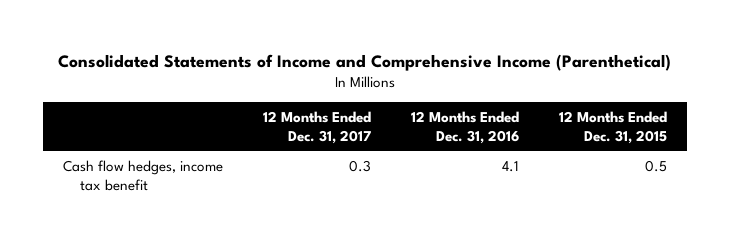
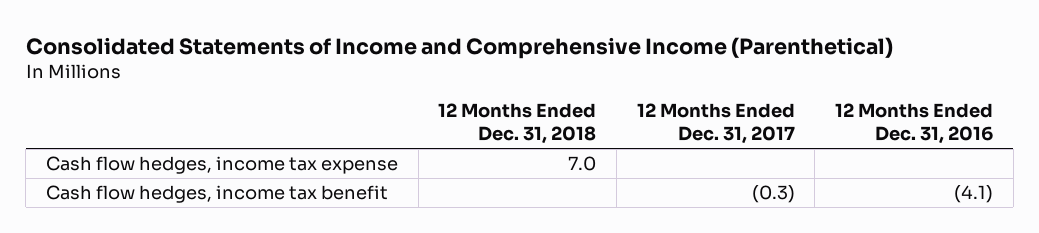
- | 12 Months Ended Dec. 31, 2017 | 12 Months Ended Dec. 31, 2016 | 12 Months Ended Dec. 31, 2015
+ | 12 Months Ended Dec. 31, 2018 | 12 Months Ended Dec. 31, 2017 | 12 Months Ended Dec. 31, 2016
- Cash flow hedges, income tax benefit | 0.3 | 4.1 | 0.5
+ Cash flow hedges, income tax expense | 7.0 | |
+ Cash flow hedges, income tax benefit | | (0.3) | (4.1)

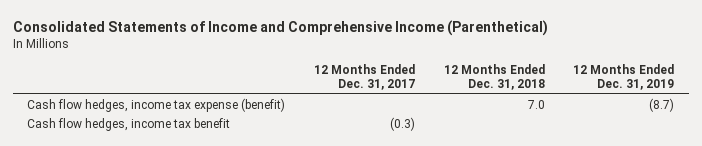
- | 12 Months Ended Dec. 31, 2018 | 12 Months Ended Dec. 31, 2017 | 12 Months Ended Dec. 31, 2016
+ | 12 Months Ended Dec. 31, 2017 | 12 Months Ended Dec. 31, 2018 | 12 Months Ended Dec. 31, 2019
- Cash flow hedges, income tax expense | 7.0 | |
+ Cash flow hedges, income tax expense (benefit) | | 7.0 | (8.7)

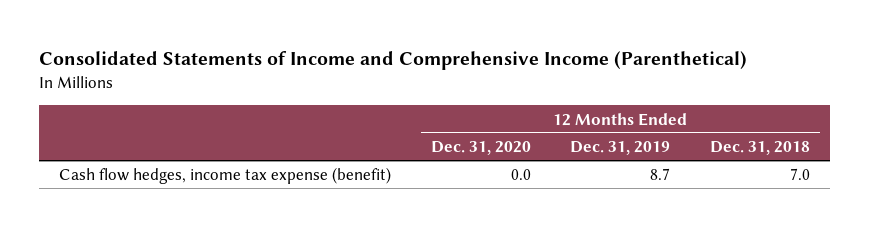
- | 12 Months Ended Dec. 31, 2017 | 12 Months Ended Dec. 31, 2018 | 12 Months Ended Dec. 31, 2019
+ | 12 Months Ended Dec. 31, 2020 | 12 Months Ended Dec. 31, 2019 | 12 Months Ended Dec. 31, 2018
- Cash flow hedges, income tax expense (benefit) | | 7.0 | (8.7)
- Cash flow hedges, income tax benefit | (0.3) | |
+ Cash flow hedges, income tax expense (benefit) | 0.0 | 8.7 | 7.0

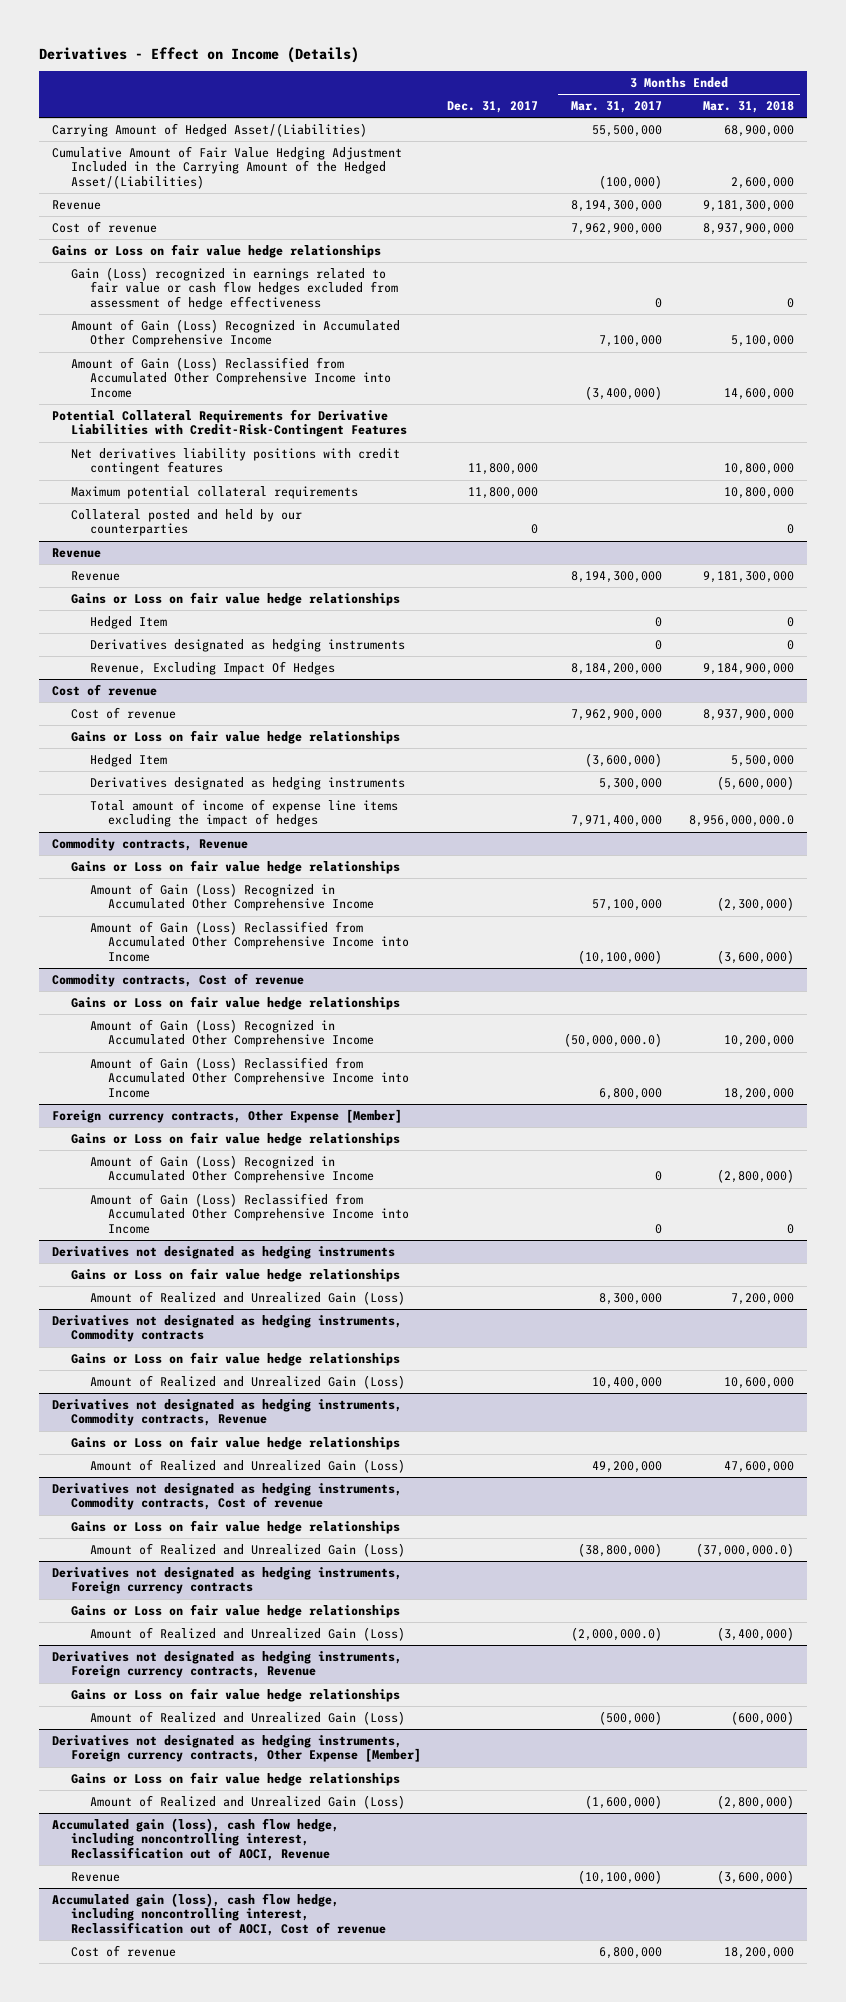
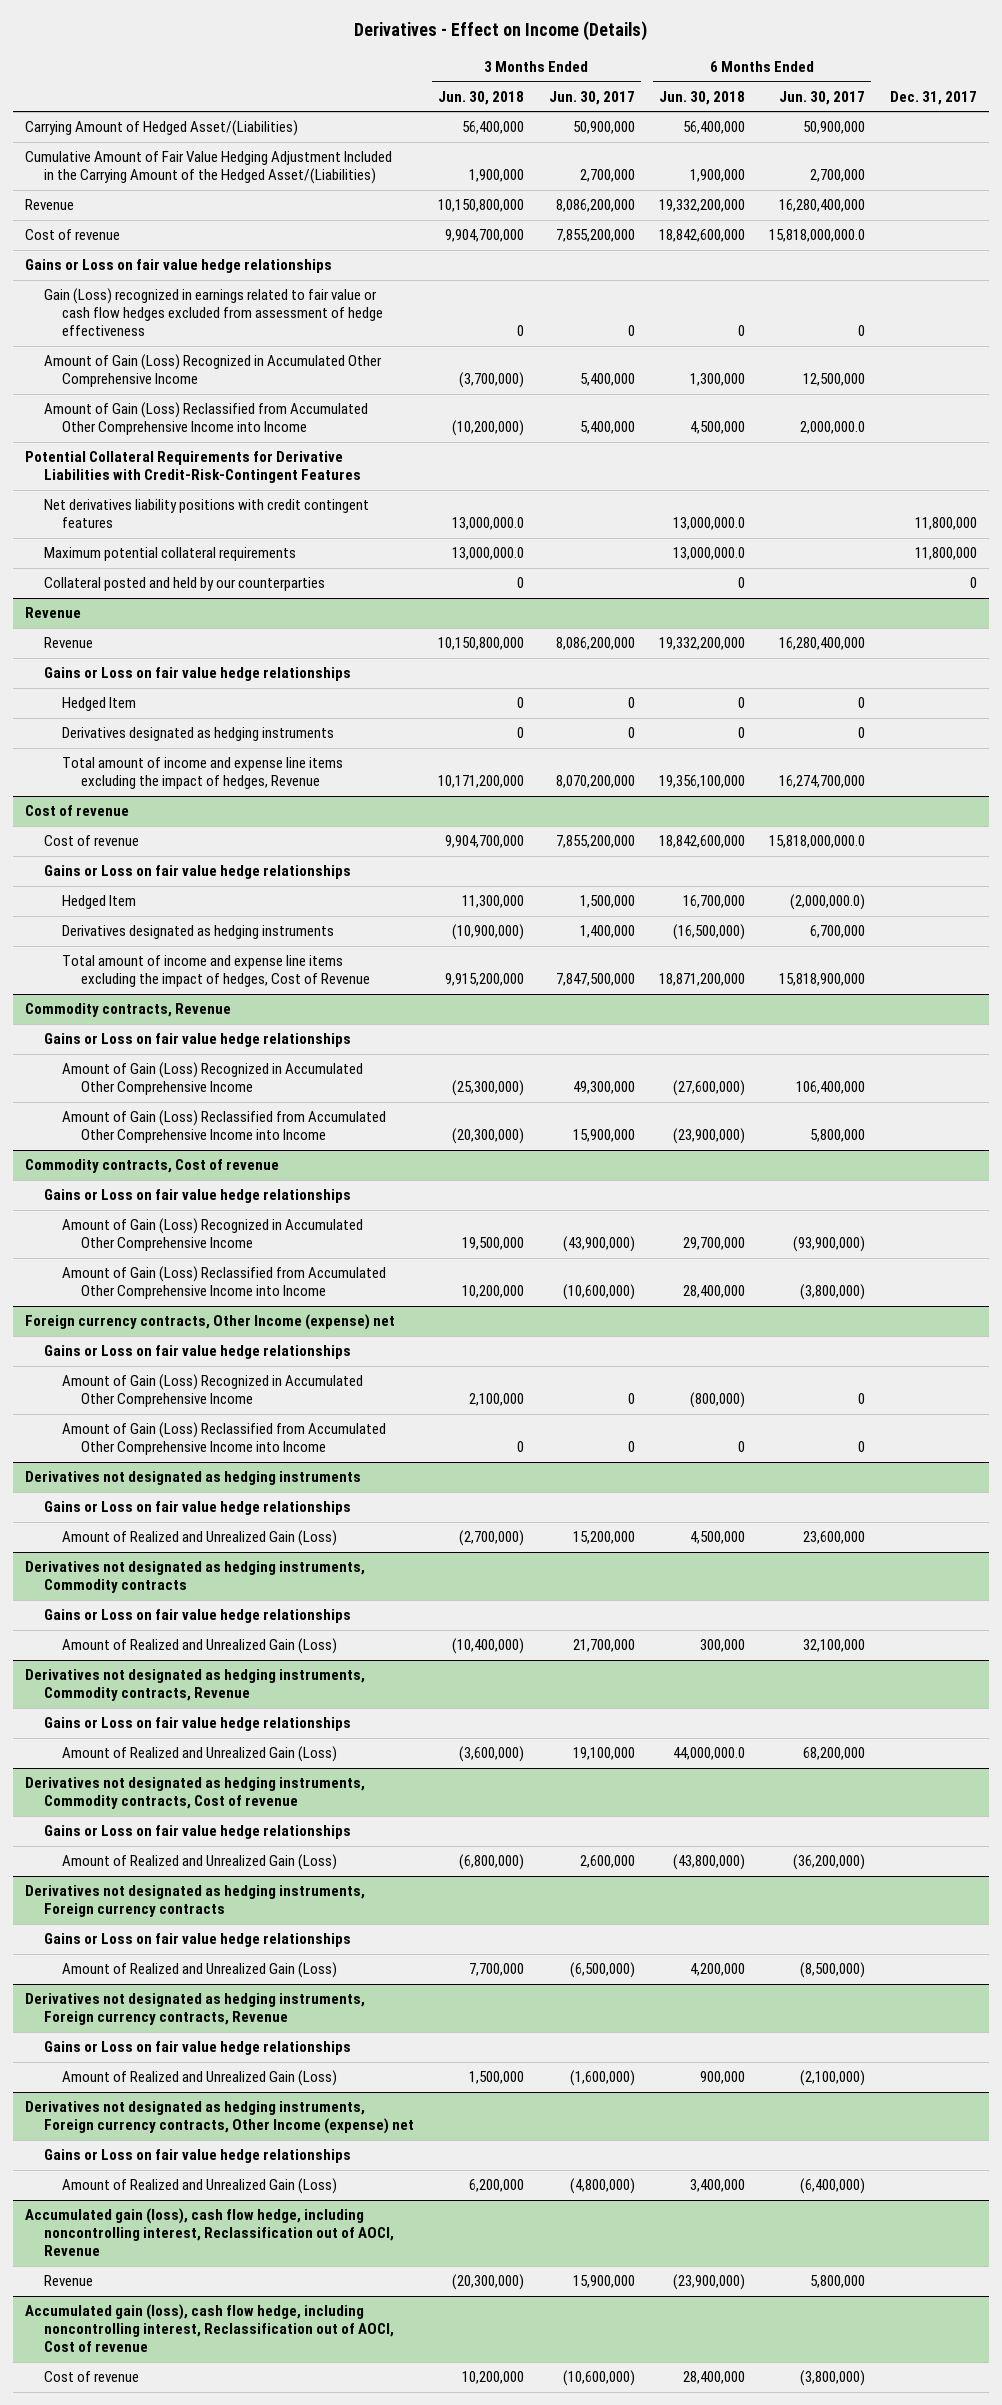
- | Dec. 31, 2017 | 3 Months Ended Mar. 31, 2017 | 3 Months Ended Mar. 31, 2018
+ | 3 Months Ended Jun. 30, 2018 | 3 Months Ended Jun. 30, 2017 | 6 Months Ended Jun. 30, 2018 | 6 Months Ended Jun. 30, 2017 | Dec. 31, 2017
@ Revenue
- Revenue, Excluding Impact Of Hedges | | 8,184,200,000 | 9,184,900,000
+ Total amount of income and expense line items excluding the impact of hedges, Revenue | 10,171,200,000 | 8,070,200,000 | 19,356,100,000 | 16,274,700,000 |
@ Cost of revenue
- Total amount of income of expense line items excluding the impact of hedges | | 7,971,400,000 | 8,956,000,000.0
+ Total amount of income and expense line items excluding the impact of hedges, Cost of Revenue | 9,915,200,000 | 7,847,500,000 | 18,871,200,000 | 15,818,900,000 |
- Foreign currency contracts, Other Expense [Member]
+ Foreign currency contracts, Other Income (expense) net
- Derivatives not designated as hedging instruments, Foreign currency contracts, Other Expense [Member]
+ Derivatives not designated as hedging instruments, Foreign currency contracts, Other Income (expense) net

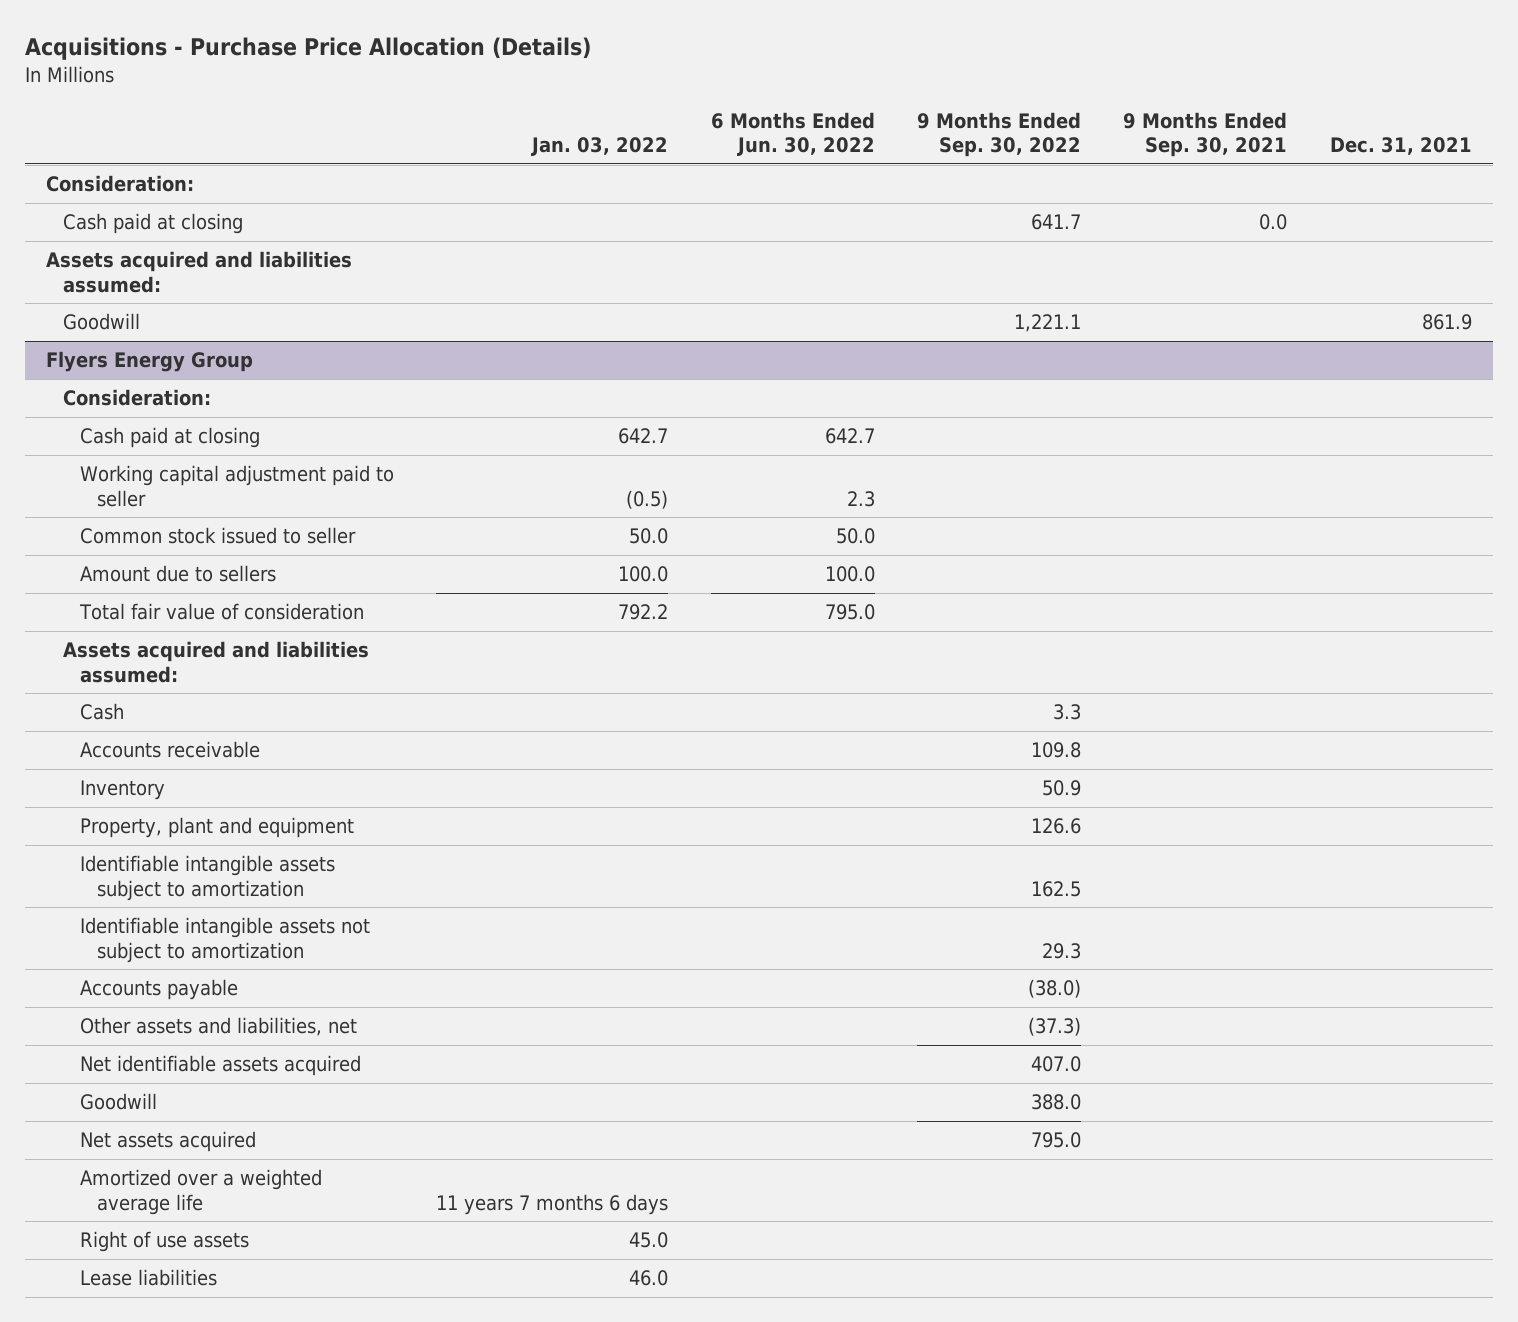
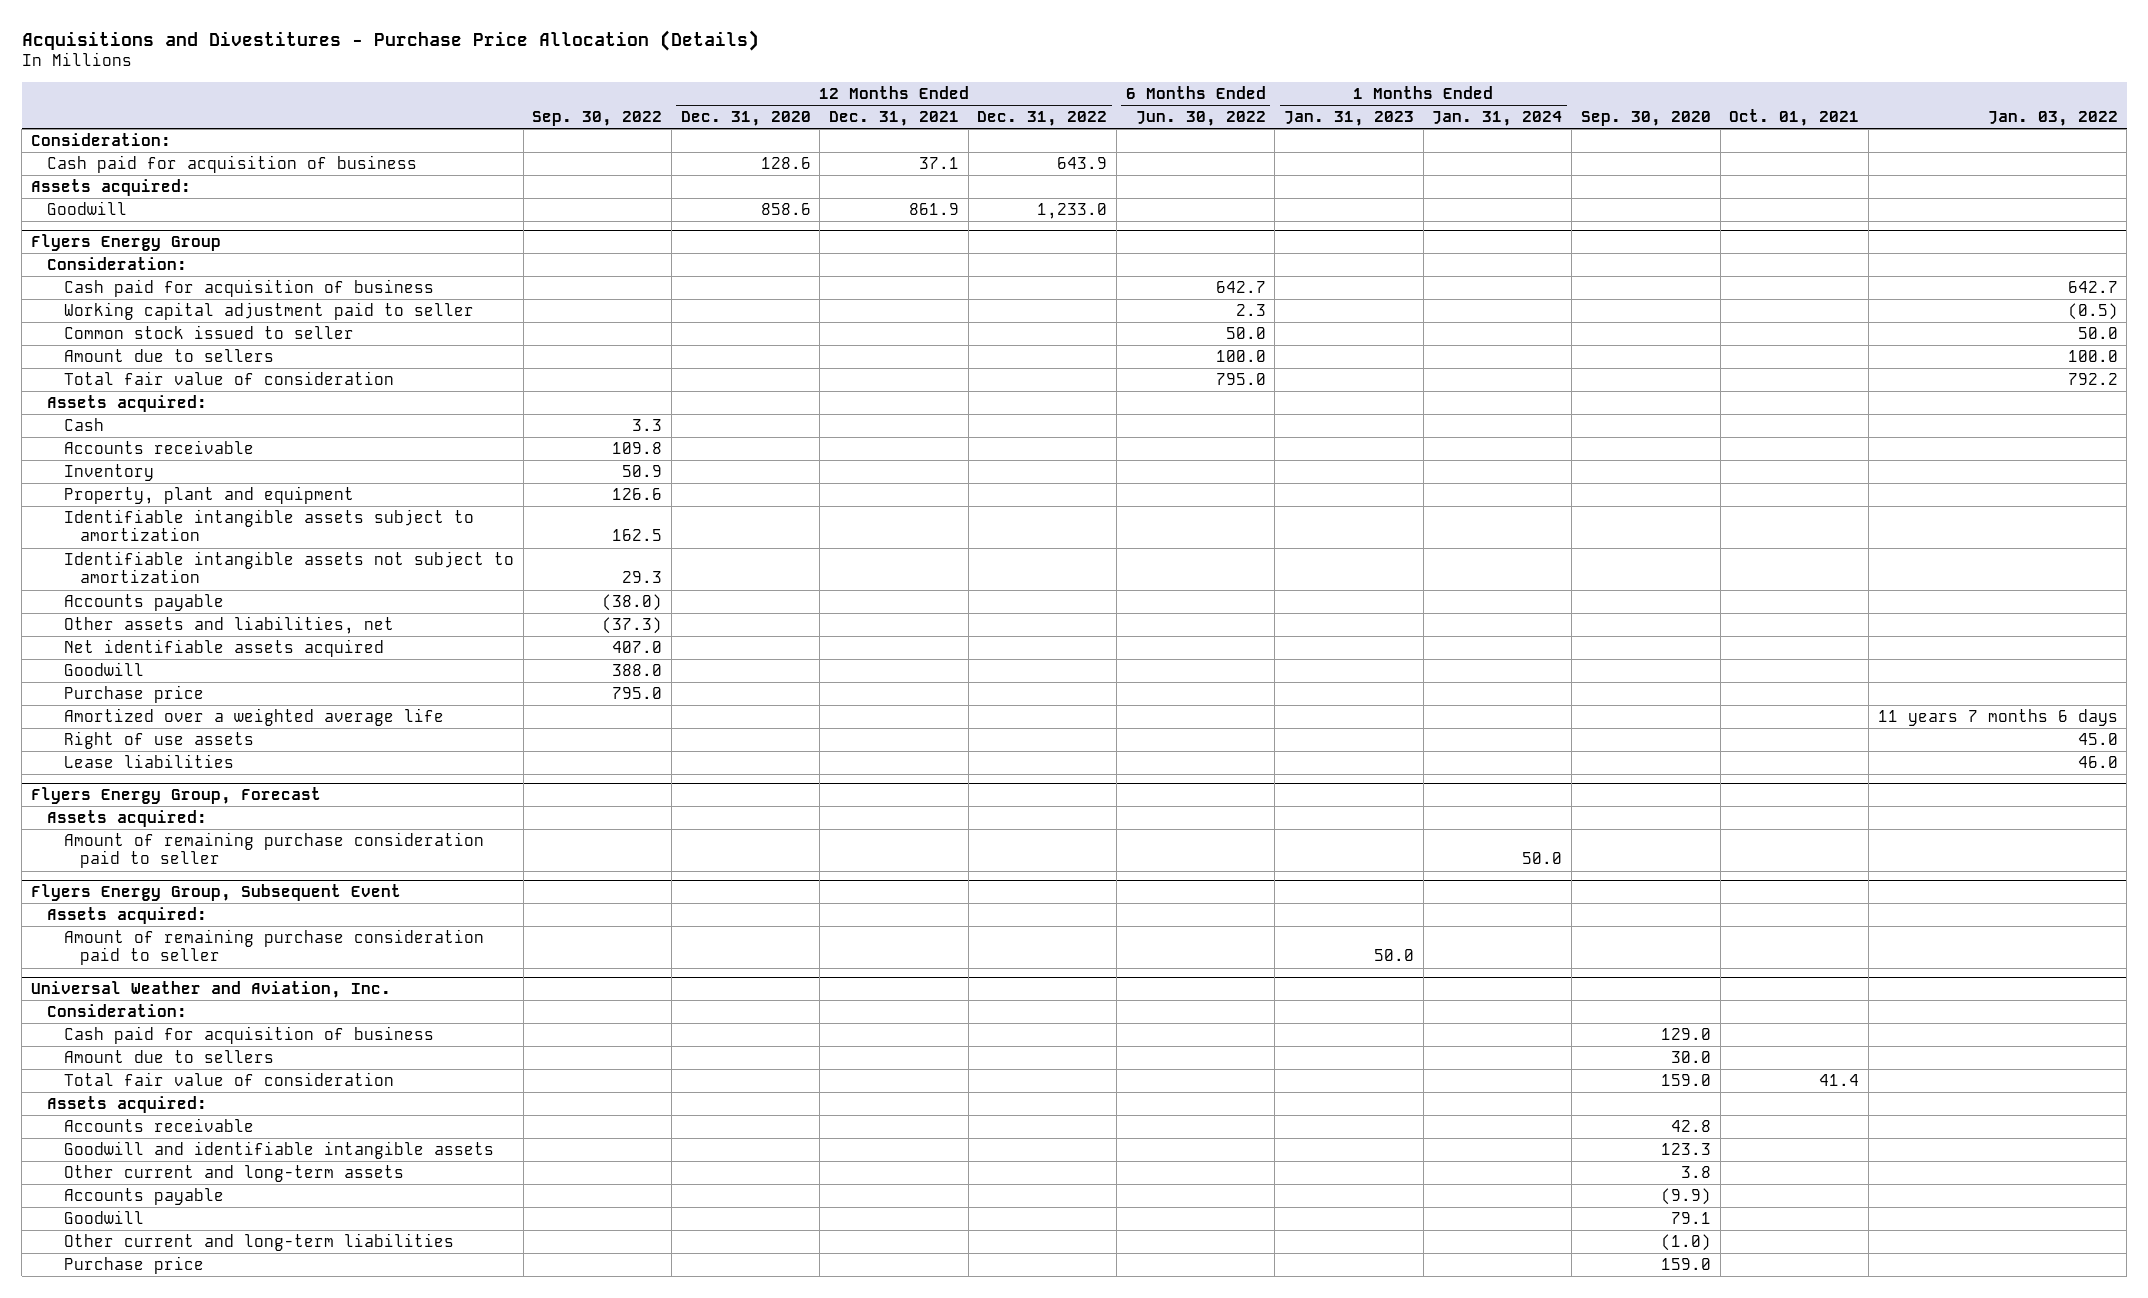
- Acquisitions - Purchase Price Allocation (Details)
+ Acquisitions and Divestitures - Purchase Price Allocation (Details)
- | Jan. 03, 2022 | 6 Months Ended Jun. 30, 2022 | 9 Months Ended Sep. 30, 2022 | 9 Months Ended Sep. 30, 2021 | Dec. 31, 2021
+ | Sep. 30, 2022 | 12 Months Ended Dec. 31, 2020 | 12 Months Ended Dec. 31, 2021 | 12 Months Ended Dec. 31, 2022 | 6 Months Ended Jun. 30, 2022 | 1 Months Ended Jan. 31, 2023 | 1 Months Ended Jan. 31, 2024 | Sep. 30, 2020 | Oct. 01, 2021 | Jan. 03, 2022
- Cash paid at closing | | | 641.7 | 0.0 |
- Assets acquired and liabilities assumed:
+ Cash paid for acquisition of business | | 128.6 | 37.1 | 643.9 | | | | | |
+ Assets acquired:
@ Flyers Energy Group
- Cash paid at closing | 642.7 | 642.7 | | |
+ Cash paid for acquisition of business | | | | | 642.7 | | | | | 642.7
- Assets acquired and liabilities assumed:
+ Assets acquired:
- Net assets acquired | | | 795.0 | |
+ Purchase price | 795.0 | | | | | | | | |
+ Flyers Energy Group, Forecast
+ Assets acquired:
+ Amount of remaining purchase consideration paid to seller | | | | | | | 50.0 | | |
+ Flyers Energy Group, Subsequent Event
+ Assets acquired:
+ Amount of remaining purchase consideration paid to seller | | | | | | 50.0 | | | |
+ Universal Weather and Aviation, Inc.
+ Consideration:
+ Cash paid for acquisition of business | | | | | | | | 129.0 | |
+ Amount due to sellers | | | | | | | | 30.0 | |
+ Total fair value of consideration | | | | | | | | 159.0 | 41.4 |
+ Assets acquired:
+ Accounts receivable | | | | | | | | 42.8 | |
+ Goodwill and identifiable intangible assets | | | | | | | | 123.3 | |
+ Other current and long-term assets | | | | | | | | 3.8 | |
+ Accounts payable | | | | | | | | (9.9) | |
+ Goodwill | | | | | | | | 79.1 | |
+ Other current and long-term liabilities | | | | | | | | (1.0) | |
+ Purchase price | | | | | | | | 159.0 | |

